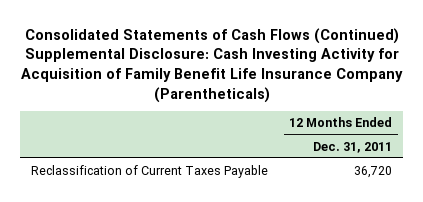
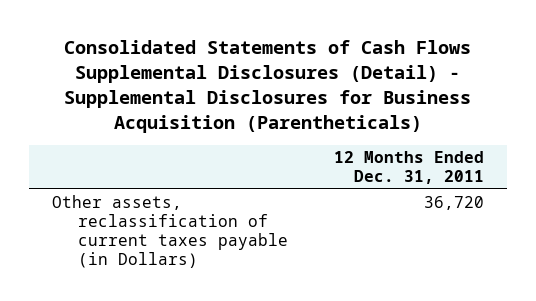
- Consolidated Statements of Cash Flows (Continued) Supplemental Disclosure: Cash Investing Activity for Acquisition of Family Benefit Life Insurance Company (Parentheticals)
+ Consolidated Statements of Cash Flows Supplemental Disclosures (Detail) - Supplemental Disclosures for Business Acquisition (Parentheticals)
- Reclassification of Current Taxes Payable | 36,720
+ Other assets, reclassification of current taxes payable (in Dollars) | 36,720

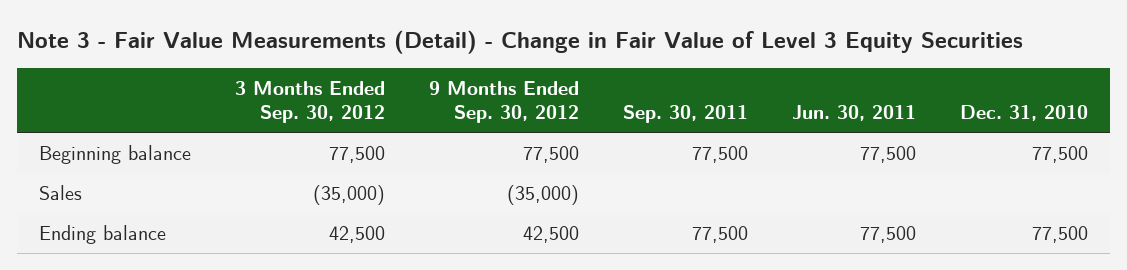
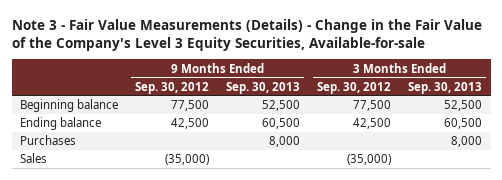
- Note 3 - Fair Value Measurements (Detail) - Change in Fair Value of Level 3 Equity Securities
+ Note 3 - Fair Value Measurements (Details) - Change in the Fair Value of the Company's Level 3 Equity Securities, Available-for-sale
- | 3 Months Ended Sep. 30, 2012 | 9 Months Ended Sep. 30, 2012 | Sep. 30, 2011 | Jun. 30, 2011 | Dec. 31, 2010
+ | 9 Months Ended Sep. 30, 2012 | 9 Months Ended Sep. 30, 2013 | 3 Months Ended Sep. 30, 2012 | 3 Months Ended Sep. 30, 2013
+ Purchases | | 8,000 | | 8,000
moved down: Sales | (35,000) | | (35,000) |

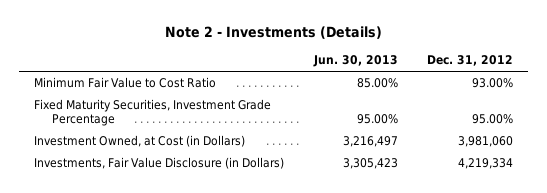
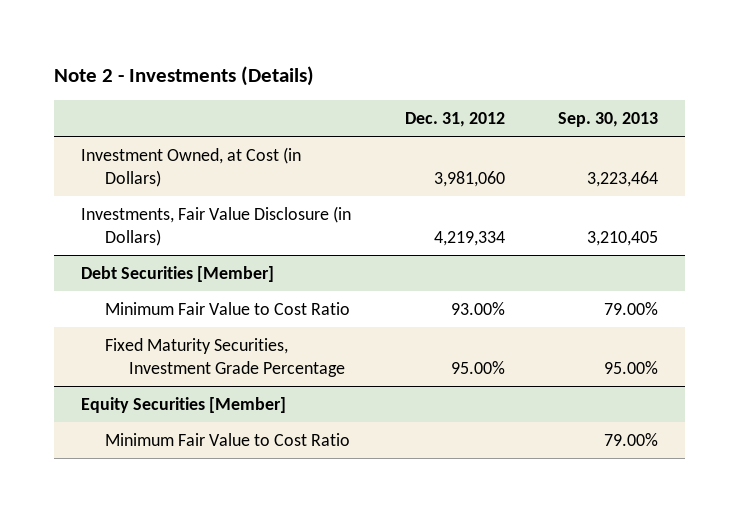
- | Jun. 30, 2013 | Dec. 31, 2012
+ | Dec. 31, 2012 | Sep. 30, 2013
- Minimum Fair Value to Cost Ratio | 85.00% | 93.00%
- Fixed Maturity Securities, Investment Grade Percentage | 95.00% | 95.00%
+ Debt Securities [Member]
+ Minimum Fair Value to Cost Ratio | 93.00% | 79.00%
+ Fixed Maturity Securities, Investment Grade Percentage | 95.00% | 95.00%
+ Equity Securities [Member]
+ Minimum Fair Value to Cost Ratio | | 79.00%

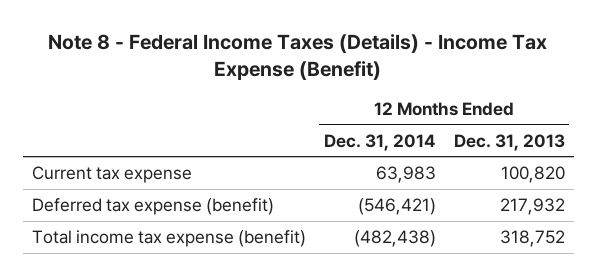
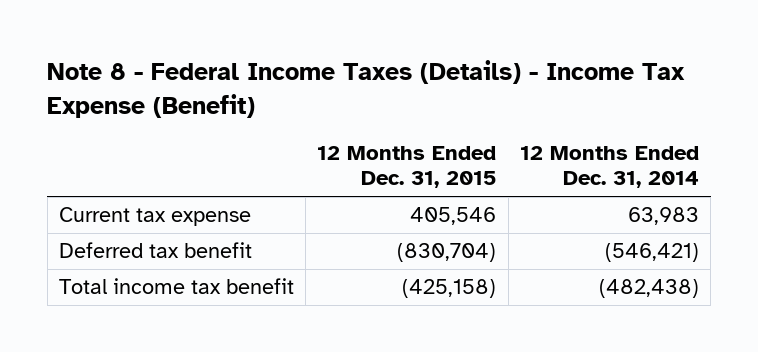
- | 12 Months Ended Dec. 31, 2014 | 12 Months Ended Dec. 31, 2013
+ | 12 Months Ended Dec. 31, 2015 | 12 Months Ended Dec. 31, 2014
- Deferred tax expense (benefit) | (546,421) | 217,932
- Total income tax expense (benefit) | (482,438) | 318,752
+ Deferred tax benefit | (830,704) | (546,421)
+ Total income tax benefit | (425,158) | (482,438)

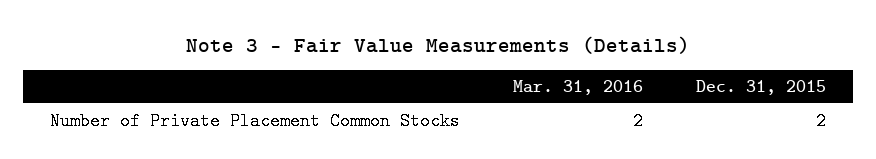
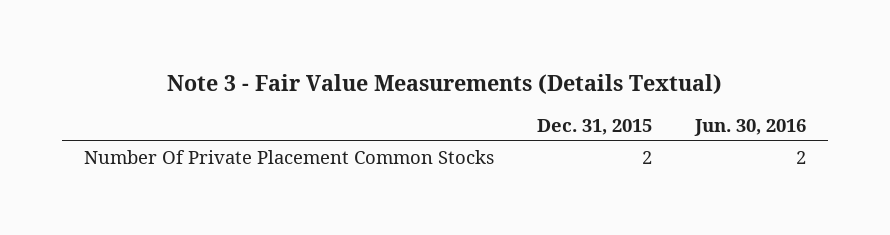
- Note 3 - Fair Value Measurements (Details)
+ Note 3 - Fair Value Measurements (Details Textual)
- | Mar. 31, 2016 | Dec. 31, 2015
+ | Dec. 31, 2015 | Jun. 30, 2016
- Number of Private Placement Common Stocks | 2 | 2
+ Number Of Private Placement Common Stocks | 2 | 2

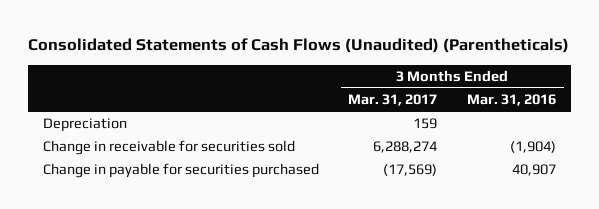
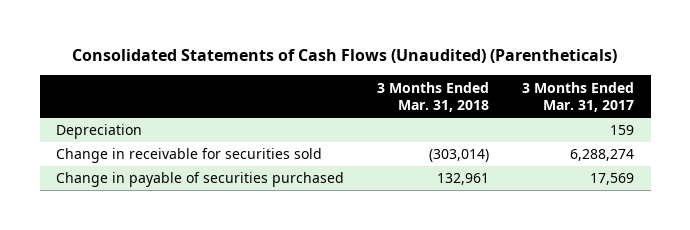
- | 3 Months Ended Mar. 31, 2017 | 3 Months Ended Mar. 31, 2016
+ | 3 Months Ended Mar. 31, 2018 | 3 Months Ended Mar. 31, 2017
- Change in payable for securities purchased | (17,569) | 40,907
+ Change in payable of securities purchased | 132,961 | 17,569

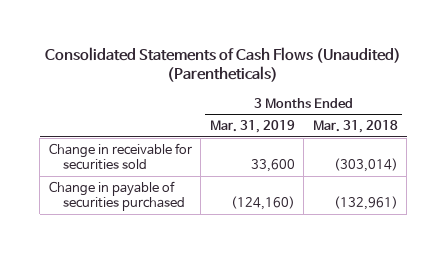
- | 3 Months Ended Mar. 31, 2018 | 3 Months Ended Mar. 31, 2017
+ | 3 Months Ended Mar. 31, 2019 | 3 Months Ended Mar. 31, 2018
- Depreciation | | 159
- Change in payable of securities purchased | 132,961 | 17,569
+ Change in payable of securities purchased | (124,160) | (132,961)

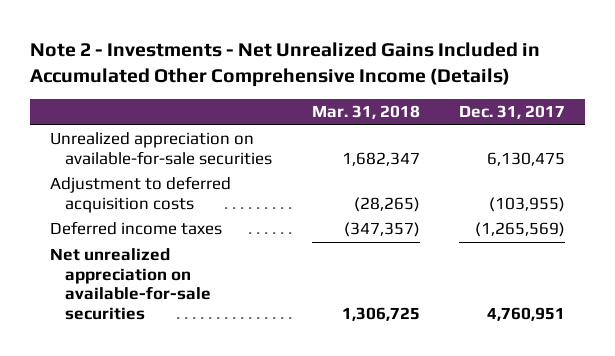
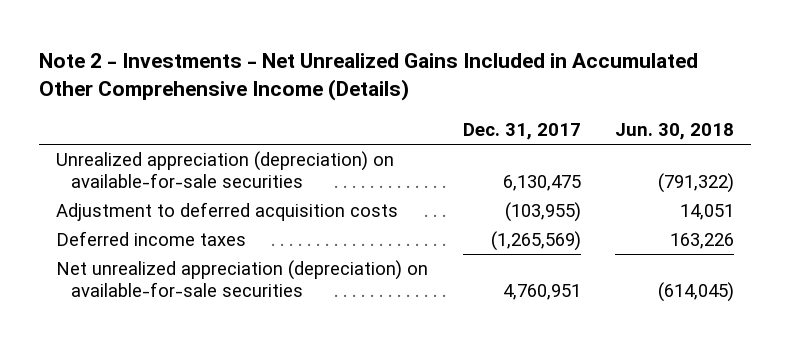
- | Mar. 31, 2018 | Dec. 31, 2017
+ | Dec. 31, 2017 | Jun. 30, 2018
- Unrealized appreciation on available-for-sale securities | 1,682,347 | 6,130,475
+ Unrealized appreciation (depreciation) on available-for-sale securities | 6,130,475 | (791,322)
- Net unrealized appreciation on available-for-sale securities | 1,306,725 | 4,760,951
+ Net unrealized appreciation (depreciation) on available-for-sale securities | 4,760,951 | (614,045)

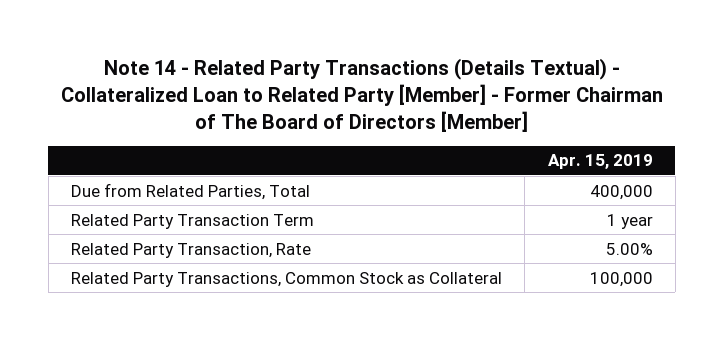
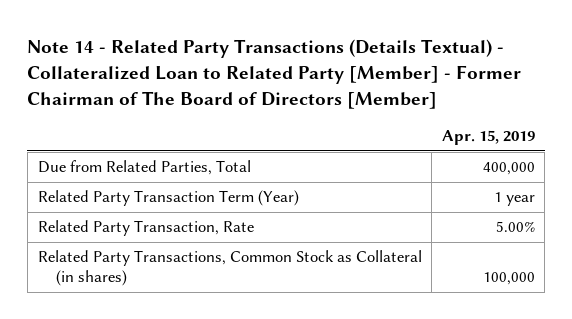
- Related Party Transaction Term | 1 year
+ Related Party Transaction Term (Year) | 1 year
- Related Party Transactions, Common Stock as Collateral | 100,000
+ Related Party Transactions, Common Stock as Collateral (in shares) | 100,000

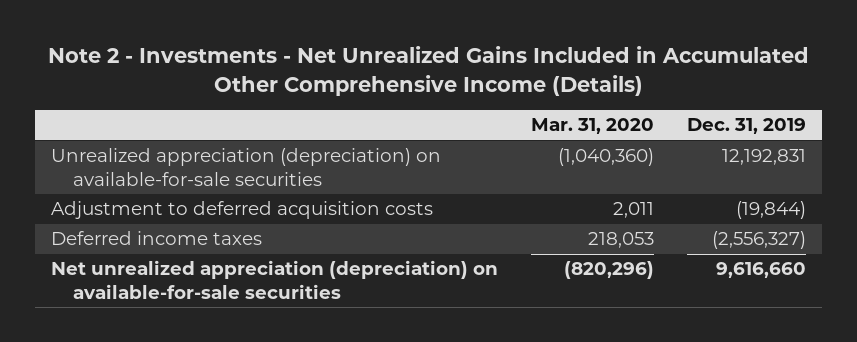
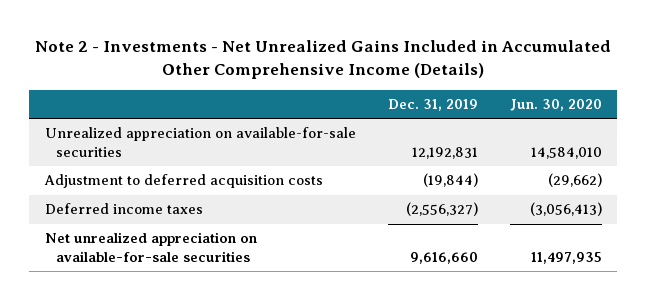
- | Mar. 31, 2020 | Dec. 31, 2019
+ | Dec. 31, 2019 | Jun. 30, 2020
- Unrealized appreciation (depreciation) on available-for-sale securities | (1,040,360) | 12,192,831
+ Unrealized appreciation on available-for-sale securities | 12,192,831 | 14,584,010
- Net unrealized appreciation (depreciation) on available-for-sale securities | (820,296) | 9,616,660
+ Net unrealized appreciation on available-for-sale securities | 9,616,660 | 11,497,935

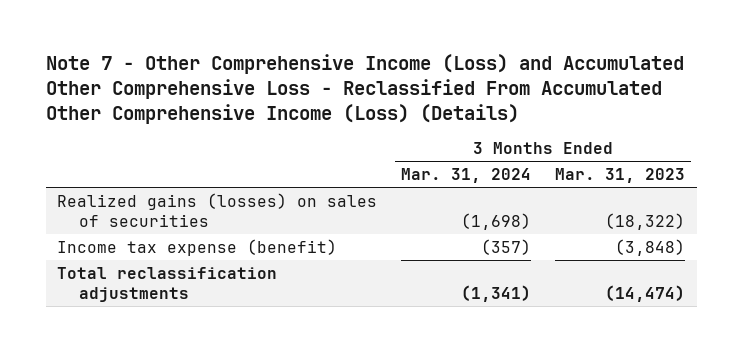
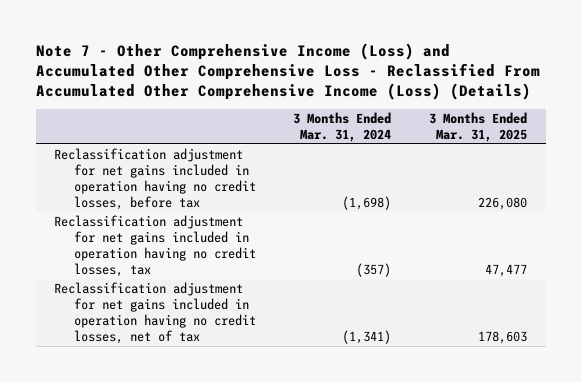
- | 3 Months Ended Mar. 31, 2024 | 3 Months Ended Mar. 31, 2023
+ | 3 Months Ended Mar. 31, 2024 | 3 Months Ended Mar. 31, 2025
- Realized gains (losses) on sales of securities | (1,698) | (18,322)
- Income tax expense (benefit) | (357) | (3,848)
- Total reclassification adjustments | (1,341) | (14,474)
+ Reclassification adjustment for net gains included in operation having no credit losses, before tax | (1,698) | 226,080
+ Reclassification adjustment for net gains included in operation having no credit losses, tax | (357) | 47,477
+ Reclassification adjustment for net gains included in operation having no credit losses, net of tax | (1,341) | 178,603

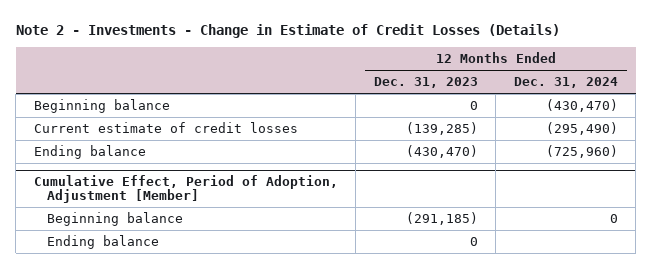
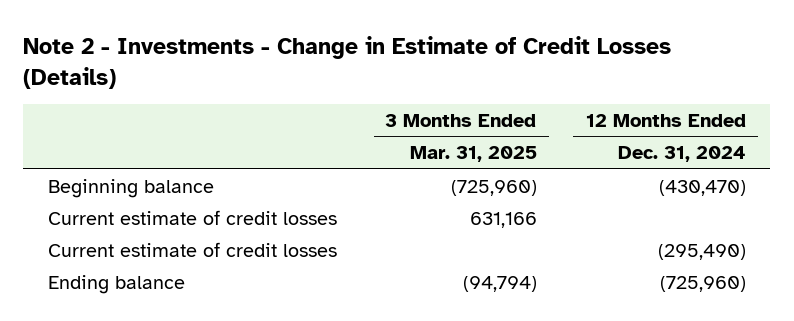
- | 12 Months Ended Dec. 31, 2023 | 12 Months Ended Dec. 31, 2024
+ | 3 Months Ended Mar. 31, 2025 | 12 Months Ended Dec. 31, 2024
+ Current estimate of credit losses | 631,166 |
- Cumulative Effect, Period of Adoption, Adjustment [Member]
- Beginning balance | (291,185) | 0
- Ending balance | 0 |

